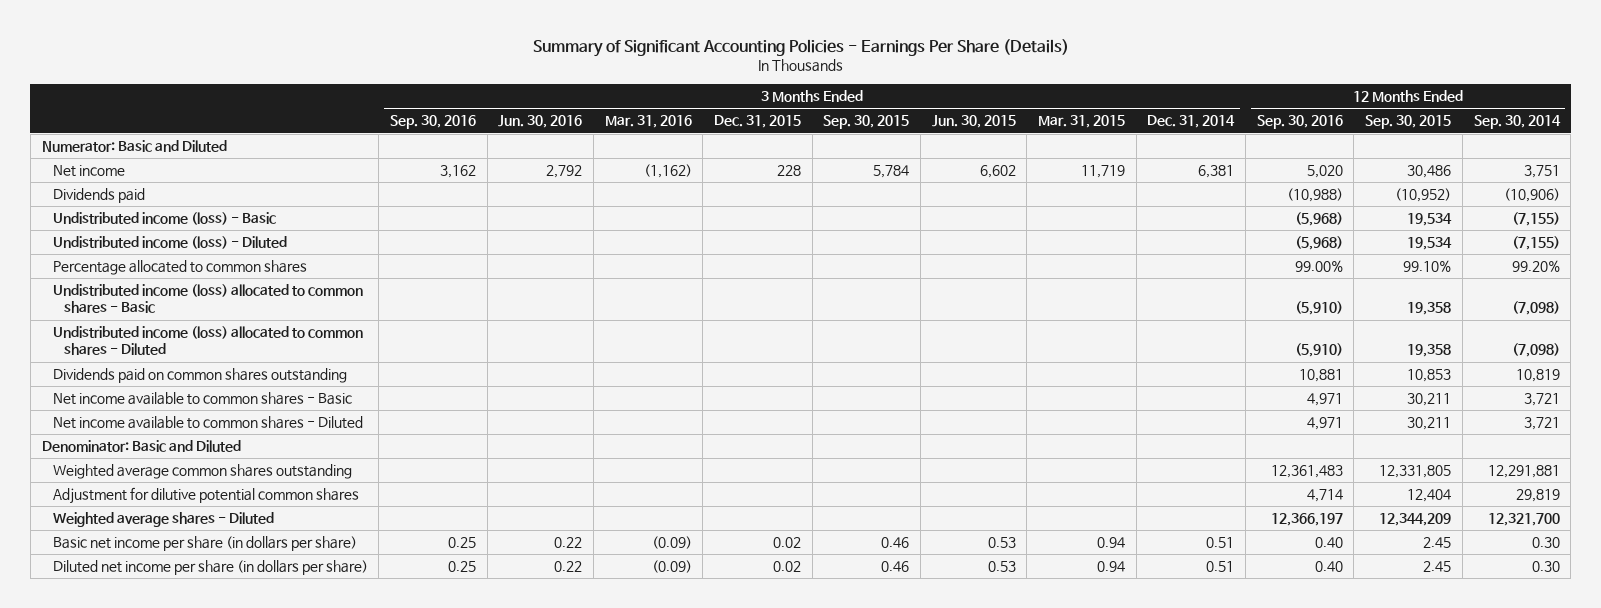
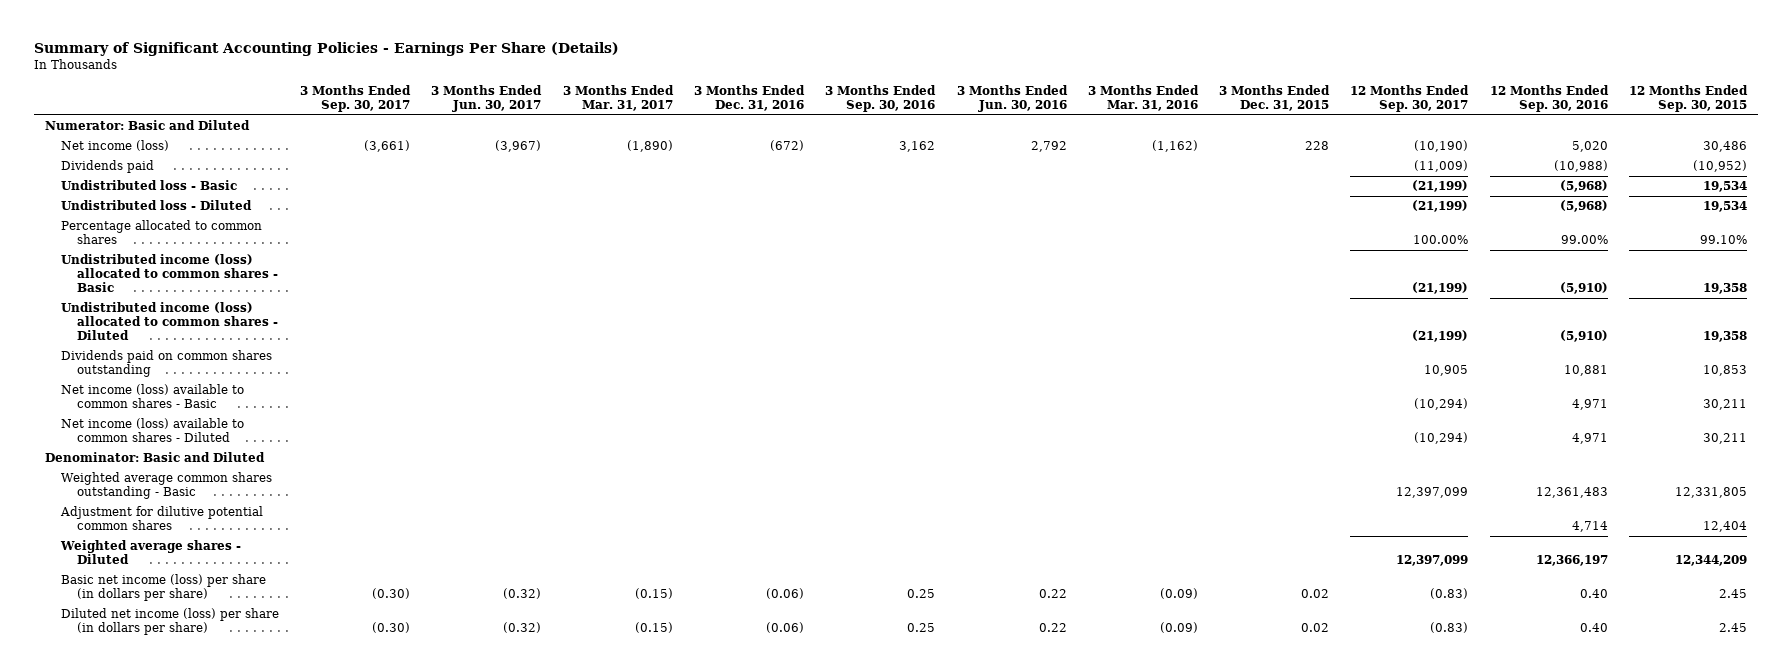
- | 3 Months Ended Sep. 30, 2016 | 3 Months Ended Jun. 30, 2016 | 3 Months Ended Mar. 31, 2016 | 3 Months Ended Dec. 31, 2015 | 3 Months Ended Sep. 30, 2015 | 3 Months Ended Jun. 30, 2015 | 3 Months Ended Mar. 31, 2015 | 3 Months Ended Dec. 31, 2014 | 12 Months Ended Sep. 30, 2016 | 12 Months Ended Sep. 30, 2015 | 12 Months Ended Sep. 30, 2014
+ | 3 Months Ended Sep. 30, 2017 | 3 Months Ended Jun. 30, 2017 | 3 Months Ended Mar. 31, 2017 | 3 Months Ended Dec. 31, 2016 | 3 Months Ended Sep. 30, 2016 | 3 Months Ended Jun. 30, 2016 | 3 Months Ended Mar. 31, 2016 | 3 Months Ended Dec. 31, 2015 | 12 Months Ended Sep. 30, 2017 | 12 Months Ended Sep. 30, 2016 | 12 Months Ended Sep. 30, 2015
- Net income | 3,162 | 2,792 | (1,162) | 228 | 5,784 | 6,602 | 11,719 | 6,381 | 5,020 | 30,486 | 3,751
+ Net income (loss) | (3,661) | (3,967) | (1,890) | (672) | 3,162 | 2,792 | (1,162) | 228 | (10,190) | 5,020 | 30,486
- Undistributed income (loss) - Basic | | | | | | | | | (5,968) | 19,534 | (7,155)
- Undistributed income (loss) - Diluted | | | | | | | | | (5,968) | 19,534 | (7,155)
+ Undistributed loss - Basic | | | | | | | | | (21,199) | (5,968) | 19,534
+ Undistributed loss - Diluted | | | | | | | | | (21,199) | (5,968) | 19,534
- Net income available to common shares - Basic | | | | | | | | | 4,971 | 30,211 | 3,721
- Net income available to common shares - Diluted | | | | | | | | | 4,971 | 30,211 | 3,721
+ Net income (loss) available to common shares - Basic | | | | | | | | | (10,294) | 4,971 | 30,211
+ Net income (loss) available to common shares - Diluted | | | | | | | | | (10,294) | 4,971 | 30,211
- Weighted average common shares outstanding | | | | | | | | | 12,361,483 | 12,331,805 | 12,291,881
+ Weighted average common shares outstanding - Basic | | | | | | | | | 12,397,099 | 12,361,483 | 12,331,805
- Basic net income per share (in dollars per share) | 0.25 | 0.22 | (0.09) | 0.02 | 0.46 | 0.53 | 0.94 | 0.51 | 0.40 | 2.45 | 0.30
- Diluted net income per share (in dollars per share) | 0.25 | 0.22 | (0.09) | 0.02 | 0.46 | 0.53 | 0.94 | 0.51 | 0.40 | 2.45 | 0.30
+ Basic net income (loss) per share (in dollars per share) | (0.30) | (0.32) | (0.15) | (0.06) | 0.25 | 0.22 | (0.09) | 0.02 | (0.83) | 0.40 | 2.45
+ Diluted net income (loss) per share (in dollars per share) | (0.30) | (0.32) | (0.15) | (0.06) | 0.25 | 0.22 | (0.09) | 0.02 | (0.83) | 0.40 | 2.45

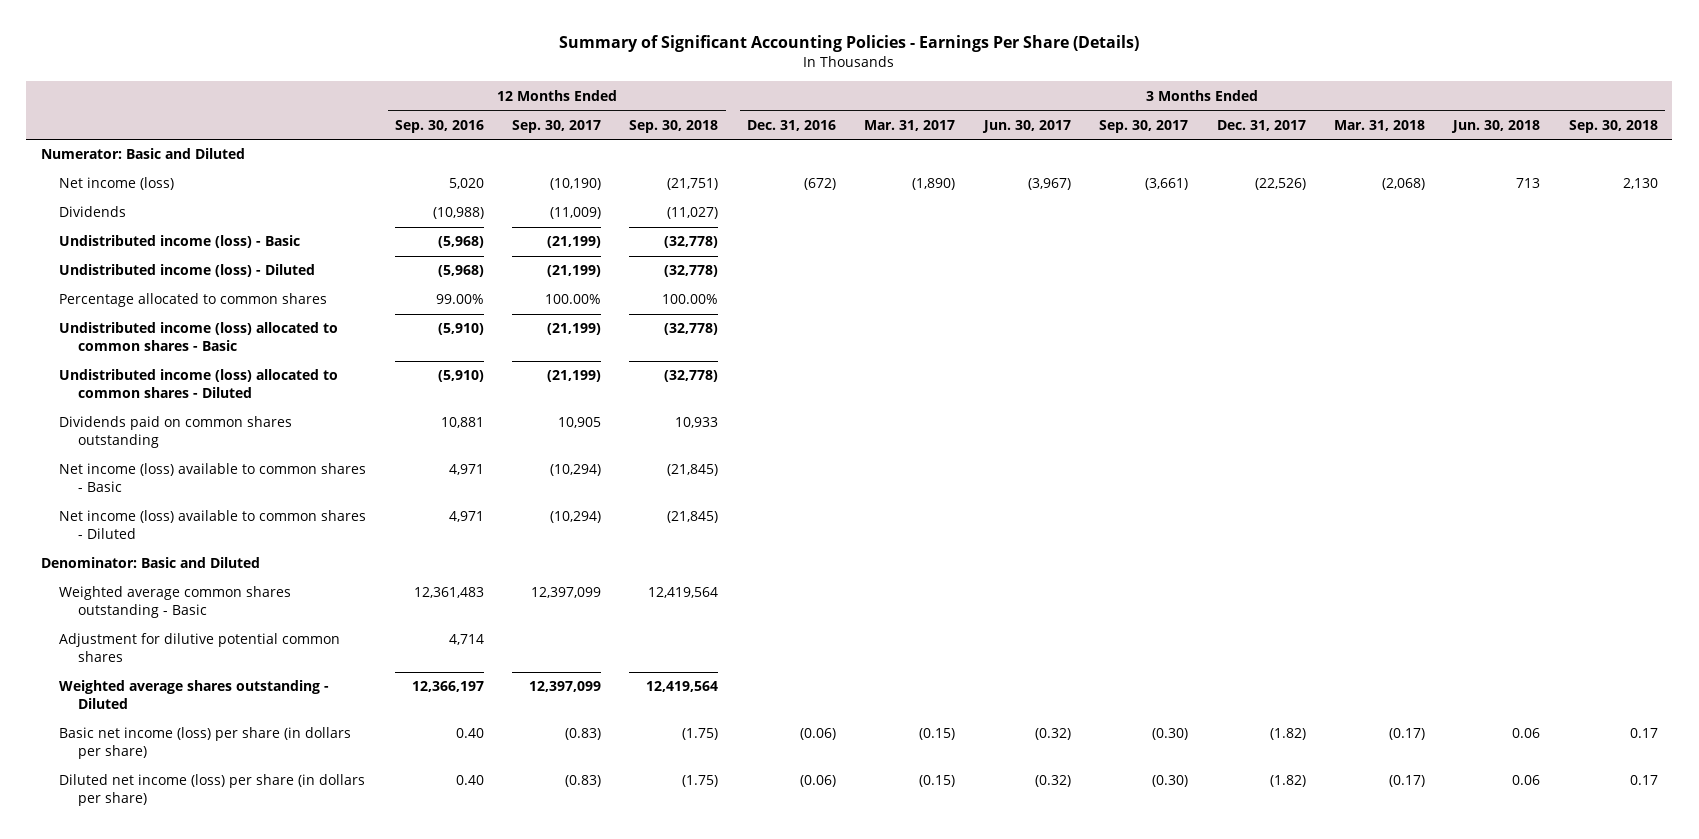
- | 3 Months Ended Sep. 30, 2017 | 3 Months Ended Jun. 30, 2017 | 3 Months Ended Mar. 31, 2017 | 3 Months Ended Dec. 31, 2016 | 3 Months Ended Sep. 30, 2016 | 3 Months Ended Jun. 30, 2016 | 3 Months Ended Mar. 31, 2016 | 3 Months Ended Dec. 31, 2015 | 12 Months Ended Sep. 30, 2017 | 12 Months Ended Sep. 30, 2016 | 12 Months Ended Sep. 30, 2015
+ | 12 Months Ended Sep. 30, 2016 | 12 Months Ended Sep. 30, 2017 | 12 Months Ended Sep. 30, 2018 | 3 Months Ended Dec. 31, 2016 | 3 Months Ended Mar. 31, 2017 | 3 Months Ended Jun. 30, 2017 | 3 Months Ended Sep. 30, 2017 | 3 Months Ended Dec. 31, 2017 | 3 Months Ended Mar. 31, 2018 | 3 Months Ended Jun. 30, 2018 | 3 Months Ended Sep. 30, 2018
- Dividends paid | | | | | | | | | (11,009) | (10,988) | (10,952)
- Undistributed loss - Basic | | | | | | | | | (21,199) | (5,968) | 19,534
- Undistributed loss - Diluted | | | | | | | | | (21,199) | (5,968) | 19,534
+ Dividends | (10,988) | (11,009) | (11,027) | | | | | | | |
+ Undistributed income (loss) - Basic | (5,968) | (21,199) | (32,778) | | | | | | | |
+ Undistributed income (loss) - Diluted | (5,968) | (21,199) | (32,778) | | | | | | | |
- Weighted average shares - Diluted | | | | | | | | | 12,397,099 | 12,366,197 | 12,344,209
+ Weighted average shares outstanding - Diluted | 12,366,197 | 12,397,099 | 12,419,564 | | | | | | | |

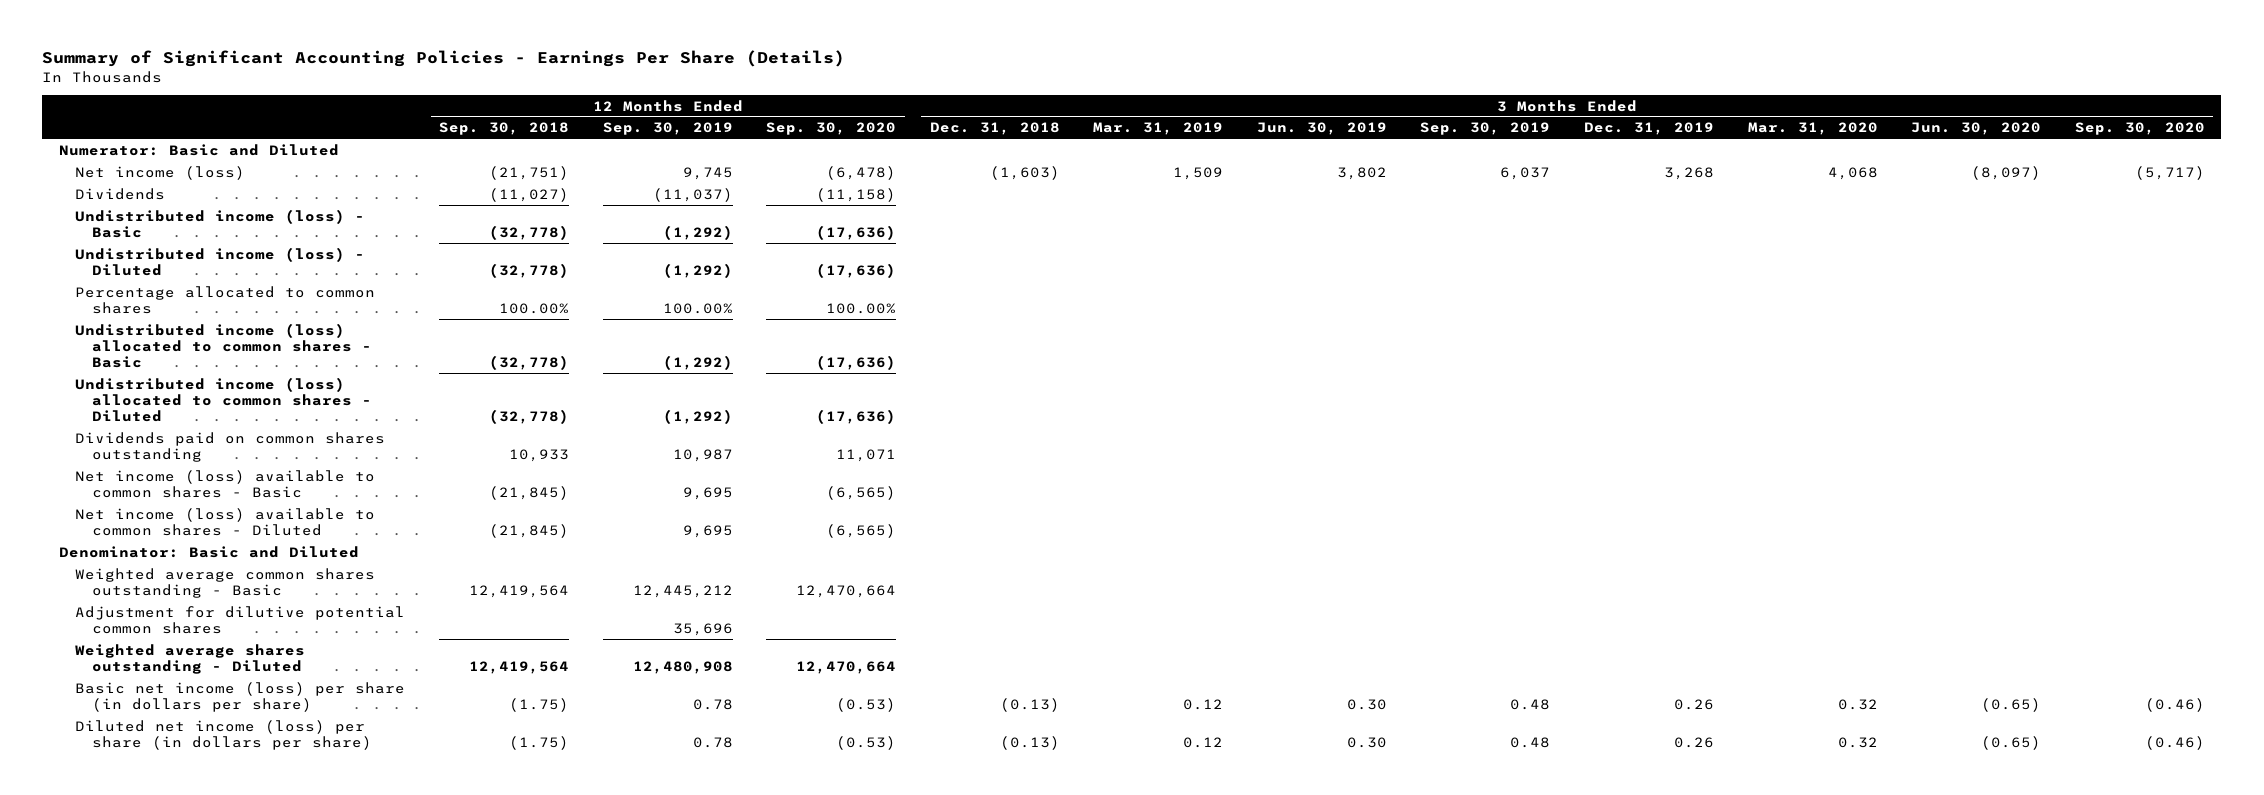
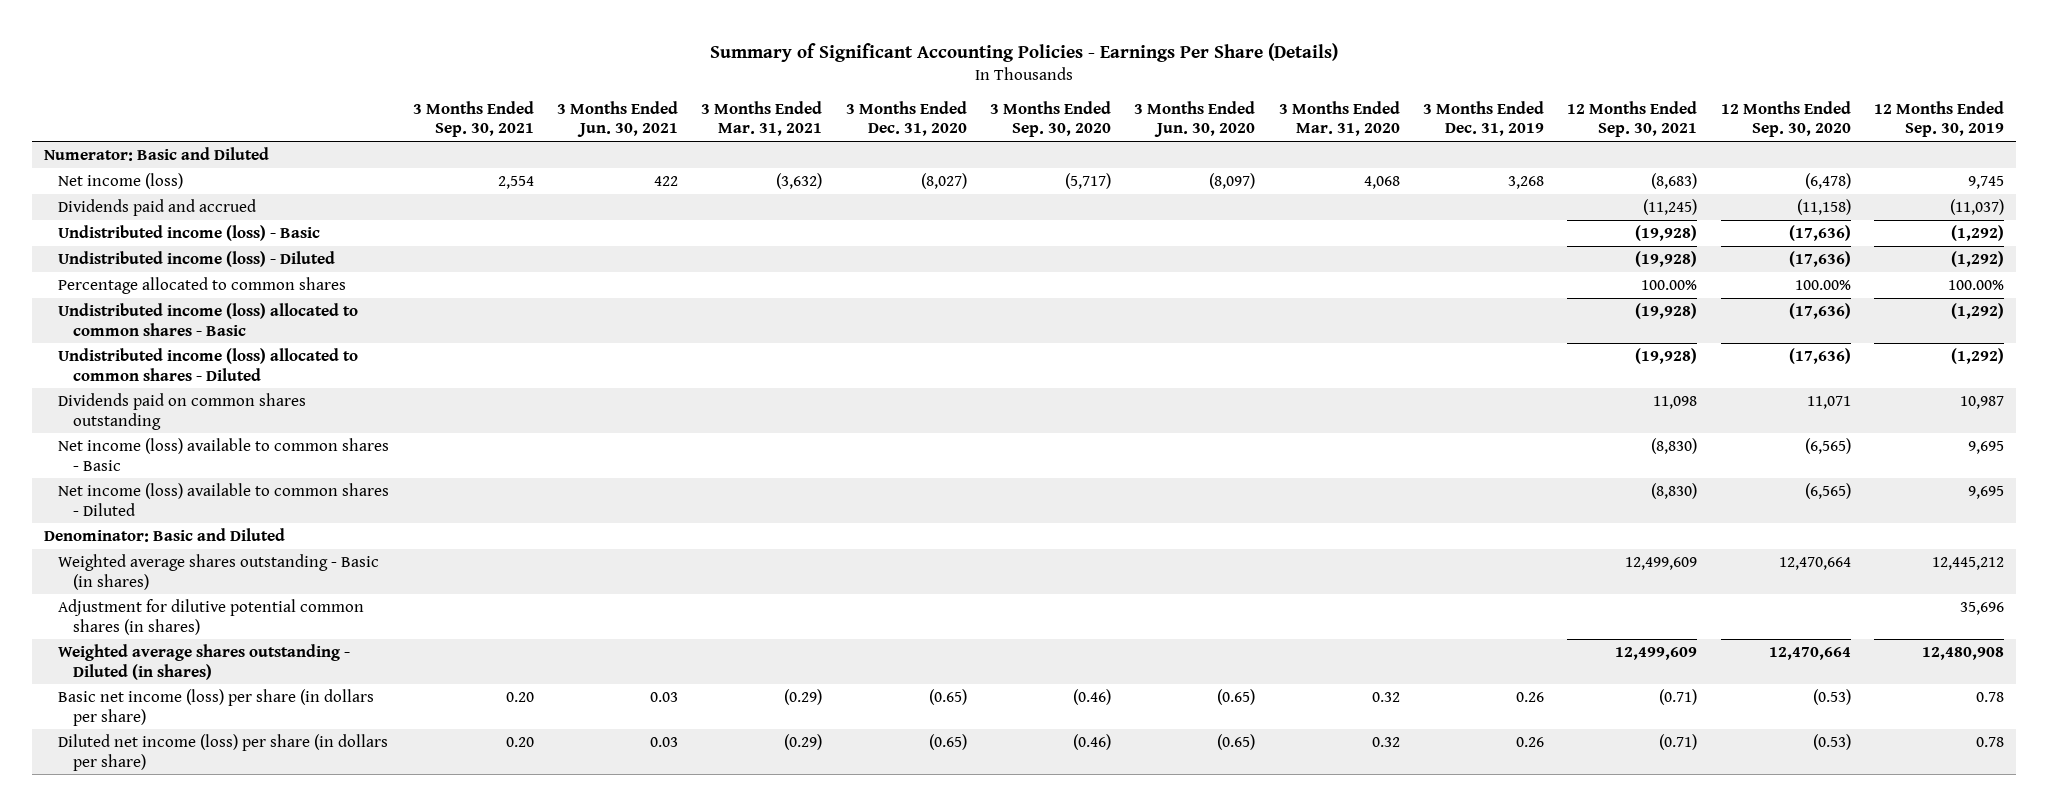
- | 12 Months Ended Sep. 30, 2018 | 12 Months Ended Sep. 30, 2019 | 12 Months Ended Sep. 30, 2020 | 3 Months Ended Dec. 31, 2018 | 3 Months Ended Mar. 31, 2019 | 3 Months Ended Jun. 30, 2019 | 3 Months Ended Sep. 30, 2019 | 3 Months Ended Dec. 31, 2019 | 3 Months Ended Mar. 31, 2020 | 3 Months Ended Jun. 30, 2020 | 3 Months Ended Sep. 30, 2020
+ | 3 Months Ended Sep. 30, 2021 | 3 Months Ended Jun. 30, 2021 | 3 Months Ended Mar. 31, 2021 | 3 Months Ended Dec. 31, 2020 | 3 Months Ended Sep. 30, 2020 | 3 Months Ended Jun. 30, 2020 | 3 Months Ended Mar. 31, 2020 | 3 Months Ended Dec. 31, 2019 | 12 Months Ended Sep. 30, 2021 | 12 Months Ended Sep. 30, 2020 | 12 Months Ended Sep. 30, 2019
- Dividends | (11,027) | (11,037) | (11,158) | | | | | | | |
+ Dividends paid and accrued | | | | | | | | | (11,245) | (11,158) | (11,037)
- Weighted average common shares outstanding - Basic | 12,419,564 | 12,445,212 | 12,470,664 | | | | | | | |
- Adjustment for dilutive potential common shares | | 35,696 | | | | | | | | |
- Weighted average shares outstanding - Diluted | 12,419,564 | 12,480,908 | 12,470,664 | | | | | | | |
+ Weighted average shares outstanding - Basic (in shares) | | | | | | | | | 12,499,609 | 12,470,664 | 12,445,212
+ Adjustment for dilutive potential common shares (in shares) | | | | | | | | | | | 35,696
+ Weighted average shares outstanding - Diluted (in shares) | | | | | | | | | 12,499,609 | 12,470,664 | 12,480,908

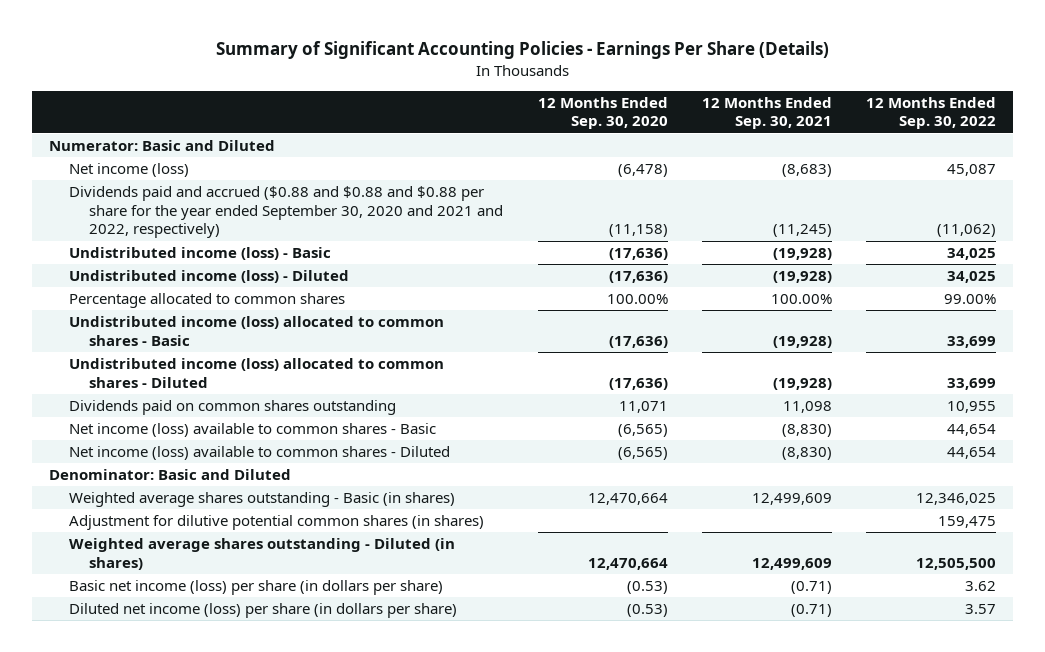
- | 3 Months Ended Sep. 30, 2021 | 3 Months Ended Jun. 30, 2021 | 3 Months Ended Mar. 31, 2021 | 3 Months Ended Dec. 31, 2020 | 3 Months Ended Sep. 30, 2020 | 3 Months Ended Jun. 30, 2020 | 3 Months Ended Mar. 31, 2020 | 3 Months Ended Dec. 31, 2019 | 12 Months Ended Sep. 30, 2021 | 12 Months Ended Sep. 30, 2020 | 12 Months Ended Sep. 30, 2019
+ | 12 Months Ended Sep. 30, 2020 | 12 Months Ended Sep. 30, 2021 | 12 Months Ended Sep. 30, 2022
- Dividends paid and accrued | | | | | | | | | (11,245) | (11,158) | (11,037)
+ Dividends paid and accrued ($0.88 and $0.88 and $0.88 per share for the year ended September 30, 2020 and 2021 and 2022, respectively) | (11,158) | (11,245) | (11,062)

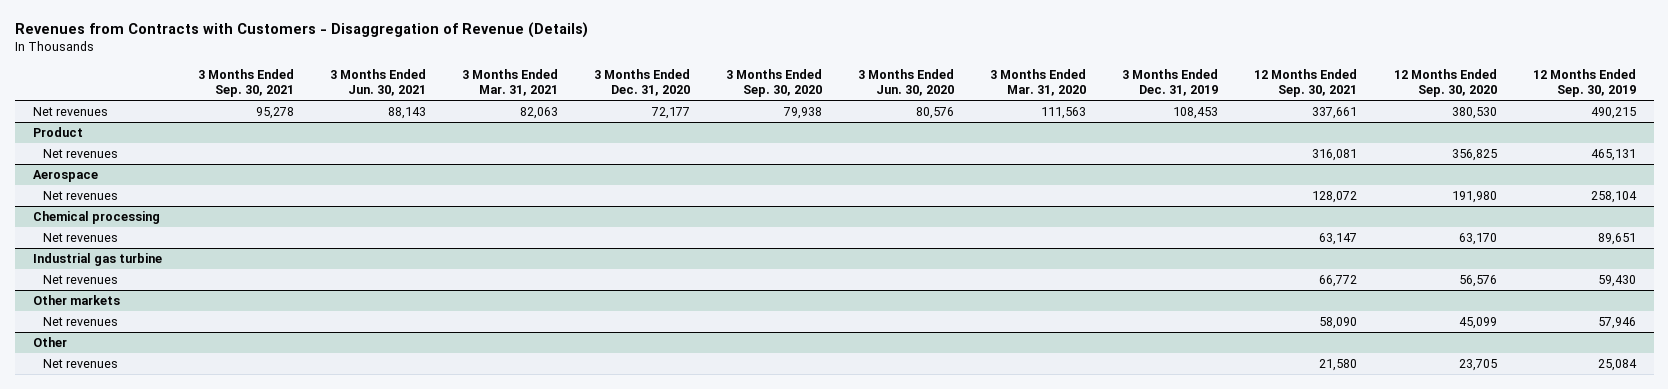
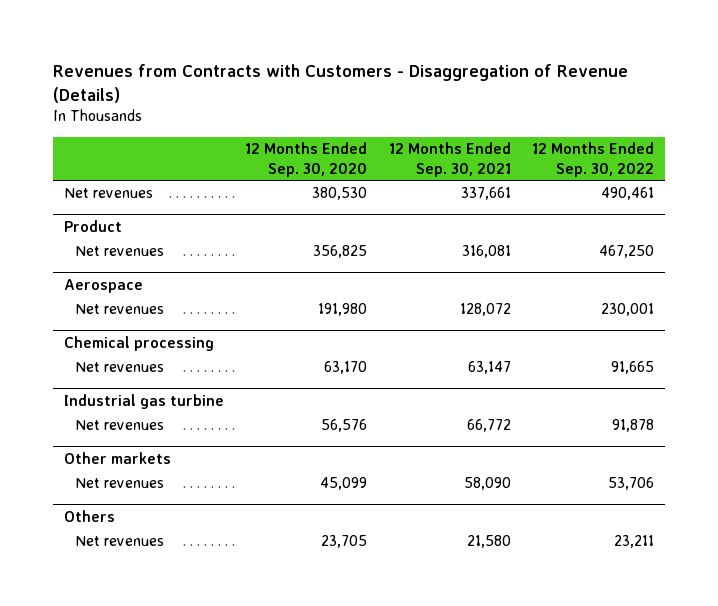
- | 3 Months Ended Sep. 30, 2021 | 3 Months Ended Jun. 30, 2021 | 3 Months Ended Mar. 31, 2021 | 3 Months Ended Dec. 31, 2020 | 3 Months Ended Sep. 30, 2020 | 3 Months Ended Jun. 30, 2020 | 3 Months Ended Mar. 31, 2020 | 3 Months Ended Dec. 31, 2019 | 12 Months Ended Sep. 30, 2021 | 12 Months Ended Sep. 30, 2020 | 12 Months Ended Sep. 30, 2019
+ | 12 Months Ended Sep. 30, 2020 | 12 Months Ended Sep. 30, 2021 | 12 Months Ended Sep. 30, 2022
- Other
+ Others

